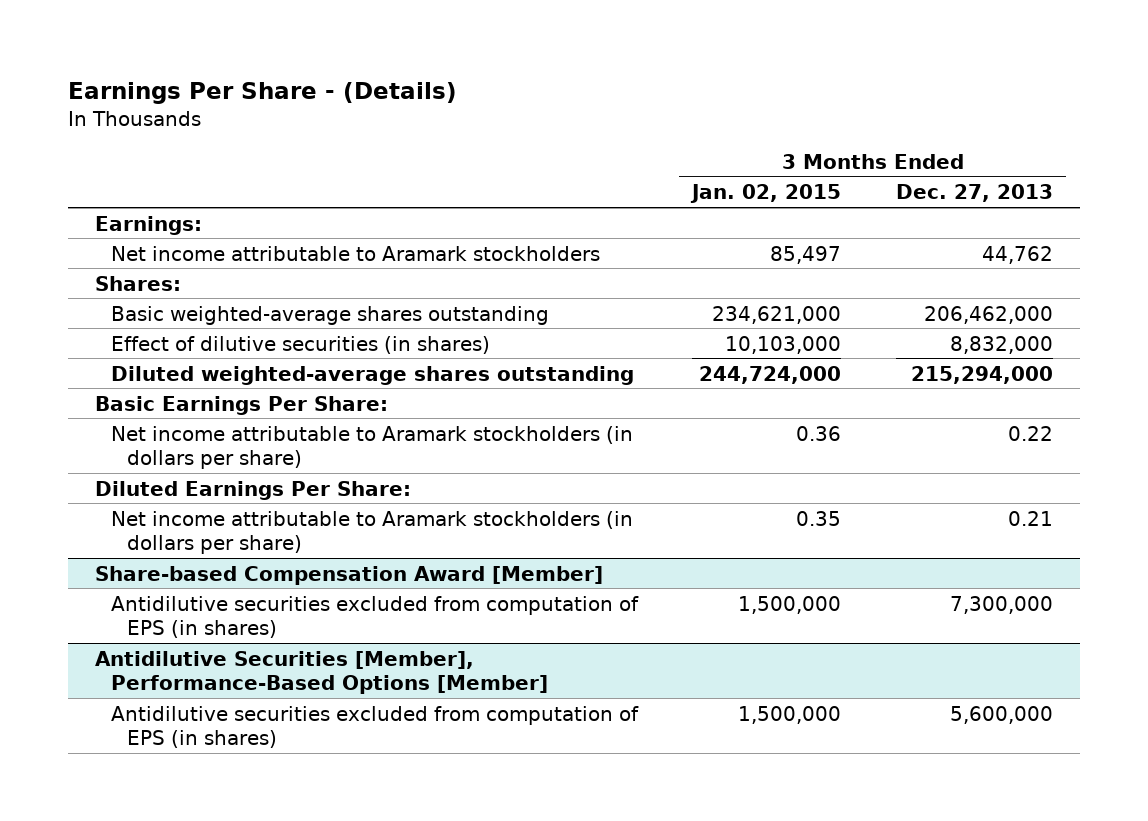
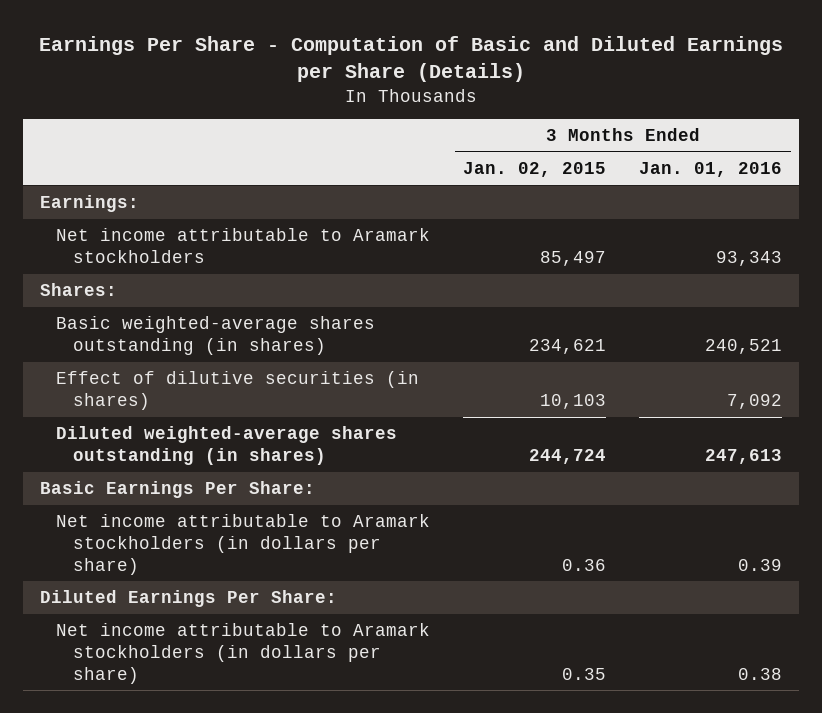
- Earnings Per Share - (Details)
+ Earnings Per Share - Computation of Basic and Diluted Earnings per Share (Details)
- | 3 Months Ended Jan. 02, 2015 | 3 Months Ended Dec. 27, 2013
+ | 3 Months Ended Jan. 02, 2015 | 3 Months Ended Jan. 01, 2016
- Basic weighted-average shares outstanding | 234,621,000 | 206,462,000
- Effect of dilutive securities (in shares) | 10,103,000 | 8,832,000
- Diluted weighted-average shares outstanding | 244,724,000 | 215,294,000
+ Basic weighted-average shares outstanding (in shares) | 234,621 | 240,521
+ Effect of dilutive securities (in shares) | 10,103 | 7,092
+ Diluted weighted-average shares outstanding (in shares) | 244,724 | 247,613
- Share-based Compensation Award [Member]
- Antidilutive securities excluded from computation of EPS (in shares) | 1,500,000 | 7,300,000
- Antidilutive Securities [Member], Performance-Based Options [Member]
- Antidilutive securities excluded from computation of EPS (in shares) | 1,500,000 | 5,600,000

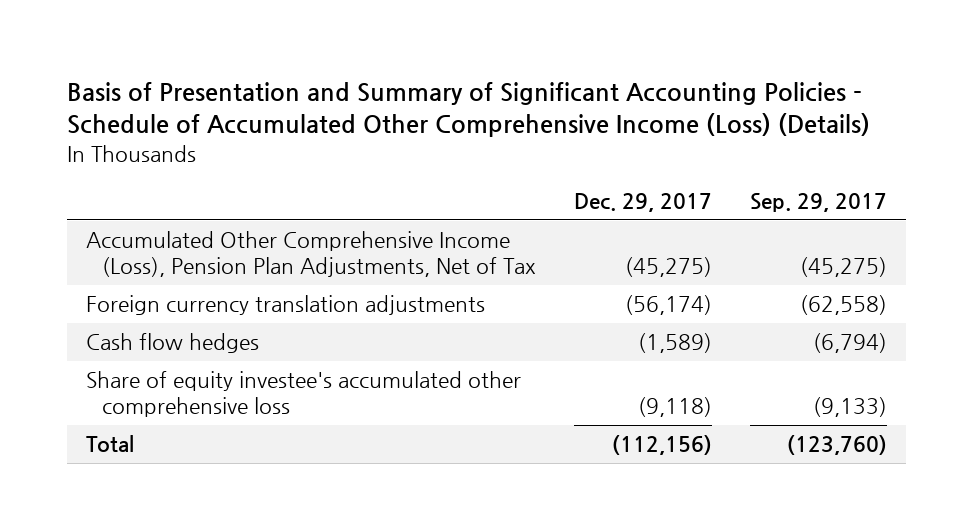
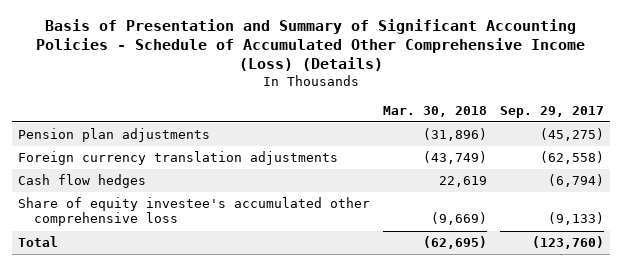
- | Dec. 29, 2017 | Sep. 29, 2017
+ | Mar. 30, 2018 | Sep. 29, 2017
- Accumulated Other Comprehensive Income (Loss), Pension Plan Adjustments, Net of Tax | (45,275) | (45,275)
+ Pension plan adjustments | (31,896) | (45,275)

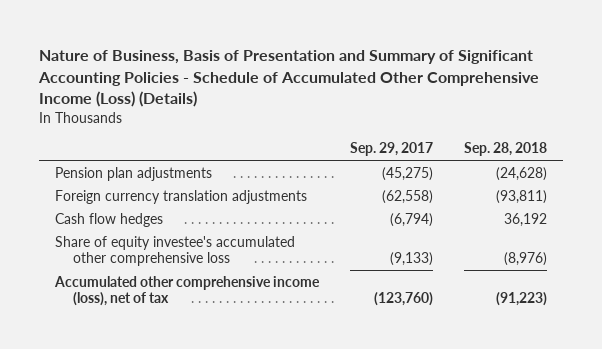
- Basis of Presentation and Summary of Significant Accounting Policies - Schedule of Accumulated Other Comprehensive Income (Loss) (Details)
+ Nature of Business, Basis of Presentation and Summary of Significant Accounting Policies - Schedule of Accumulated Other Comprehensive Income (Loss) (Details)
- | Mar. 30, 2018 | Sep. 29, 2017
+ | Sep. 29, 2017 | Sep. 28, 2018
- Total | (62,695) | (123,760)
+ Accumulated other comprehensive income (loss), net of tax | (123,760) | (91,223)

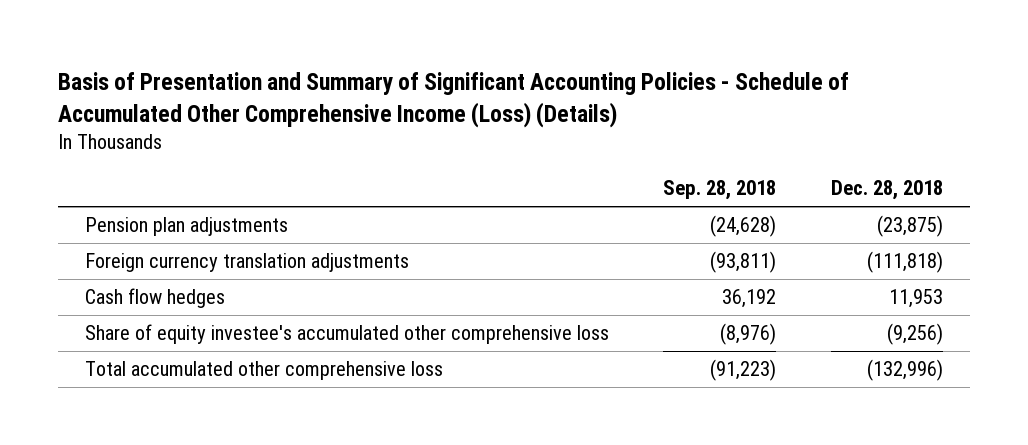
- Nature of Business, Basis of Presentation and Summary of Significant Accounting Policies - Schedule of Accumulated Other Comprehensive Income (Loss) (Details)
+ Basis of Presentation and Summary of Significant Accounting Policies - Schedule of Accumulated Other Comprehensive Income (Loss) (Details)
- | Sep. 29, 2017 | Sep. 28, 2018
+ | Sep. 28, 2018 | Dec. 28, 2018
- Accumulated other comprehensive income (loss), net of tax | (123,760) | (91,223)
+ Total accumulated other comprehensive loss | (91,223) | (132,996)

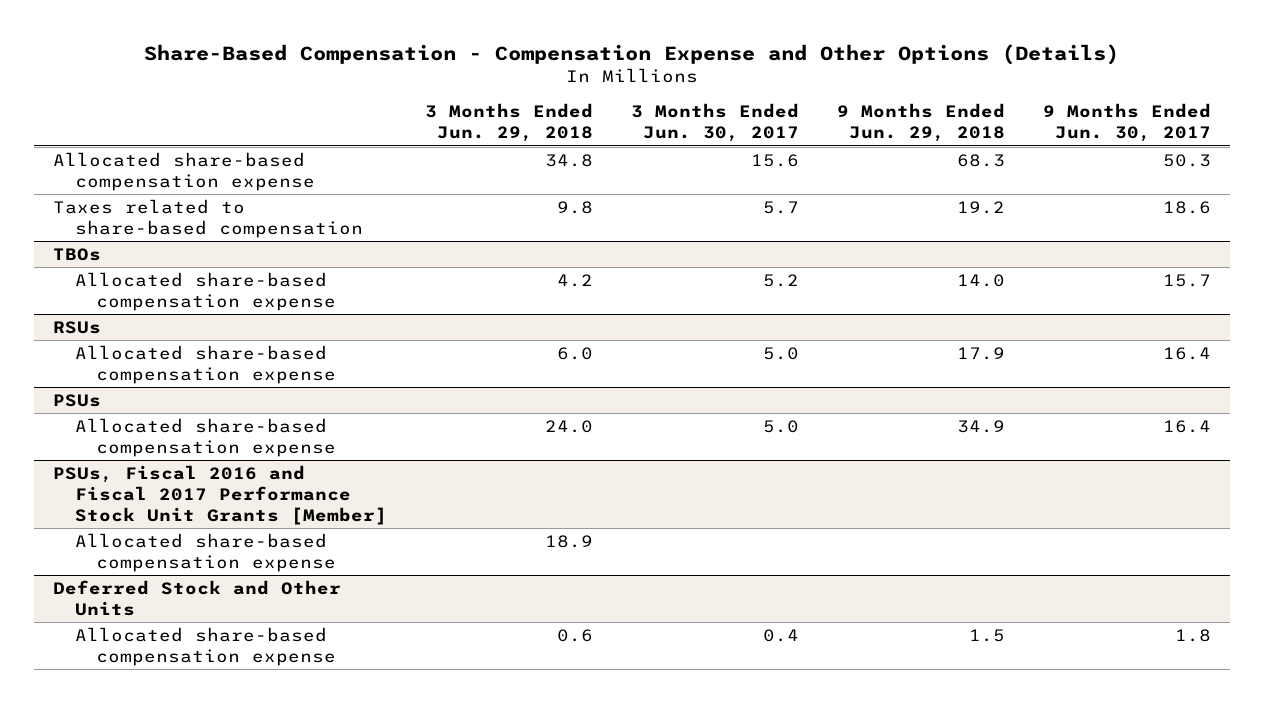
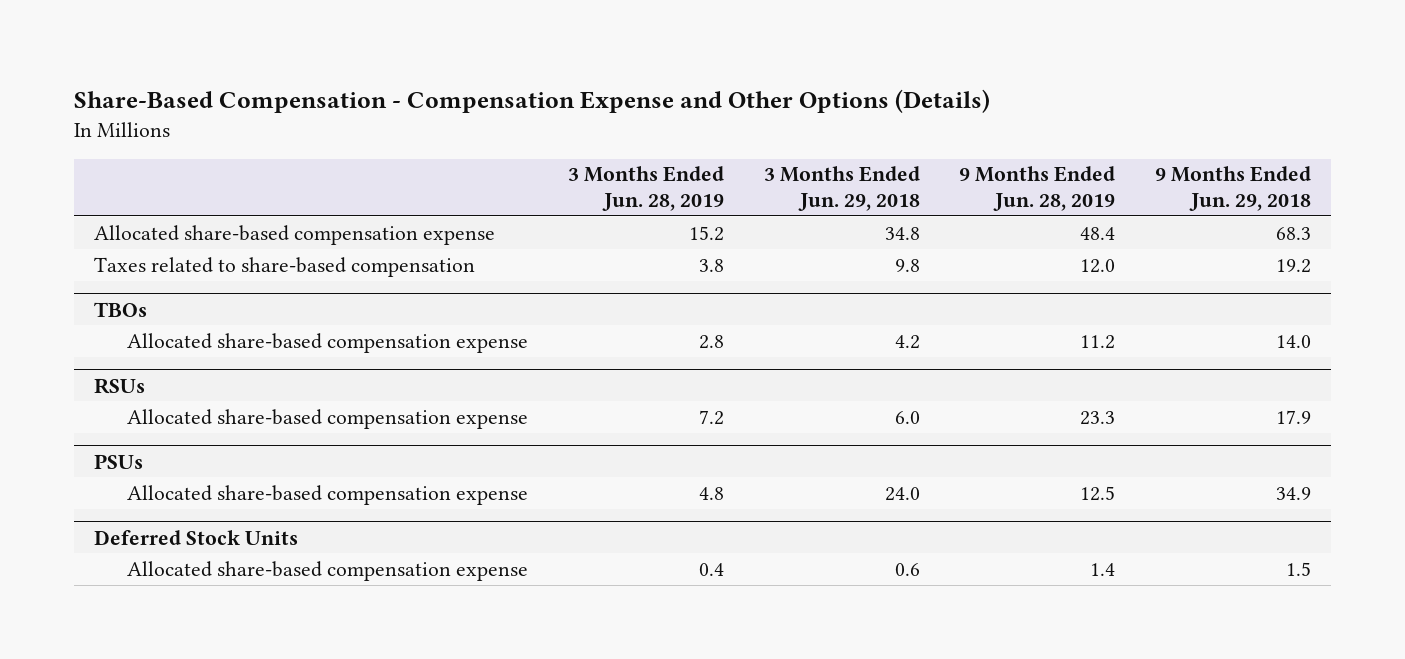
- | 3 Months Ended Jun. 29, 2018 | 3 Months Ended Jun. 30, 2017 | 9 Months Ended Jun. 29, 2018 | 9 Months Ended Jun. 30, 2017
+ | 3 Months Ended Jun. 28, 2019 | 3 Months Ended Jun. 29, 2018 | 9 Months Ended Jun. 28, 2019 | 9 Months Ended Jun. 29, 2018
- PSUs, Fiscal 2016 and Fiscal 2017 Performance Stock Unit Grants [Member]
- Allocated share-based compensation expense | 18.9 | | |
- Deferred Stock and Other Units
+ Deferred Stock Units

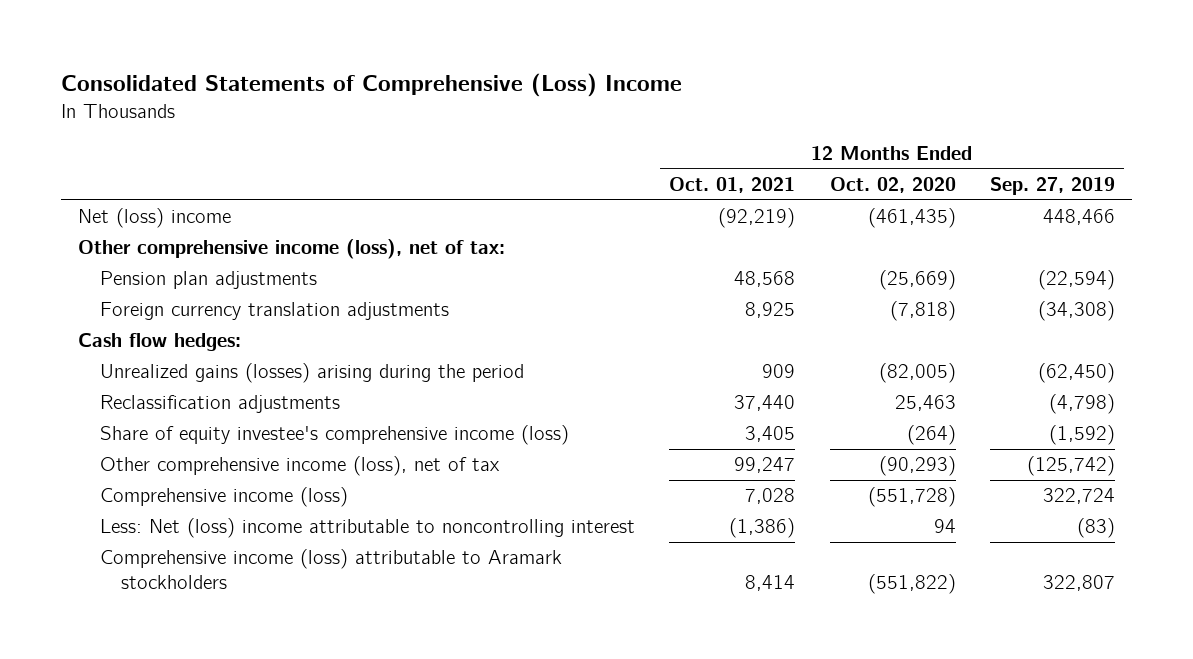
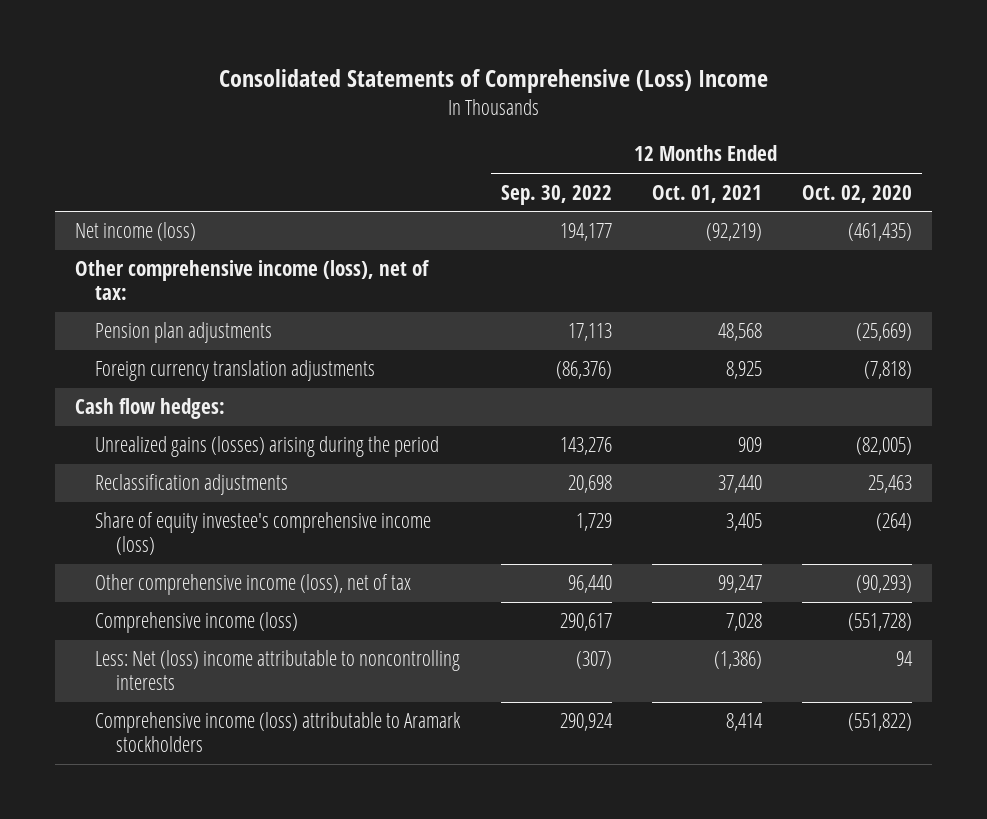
- | 12 Months Ended Oct. 01, 2021 | 12 Months Ended Oct. 02, 2020 | 12 Months Ended Sep. 27, 2019
+ | 12 Months Ended Sep. 30, 2022 | 12 Months Ended Oct. 01, 2021 | 12 Months Ended Oct. 02, 2020
- Net (loss) income | (92,219) | (461,435) | 448,466
+ Net income (loss) | 194,177 | (92,219) | (461,435)
- Less: Net (loss) income attributable to noncontrolling interest | (1,386) | 94 | (83)
+ Less: Net (loss) income attributable to noncontrolling interests | (307) | (1,386) | 94

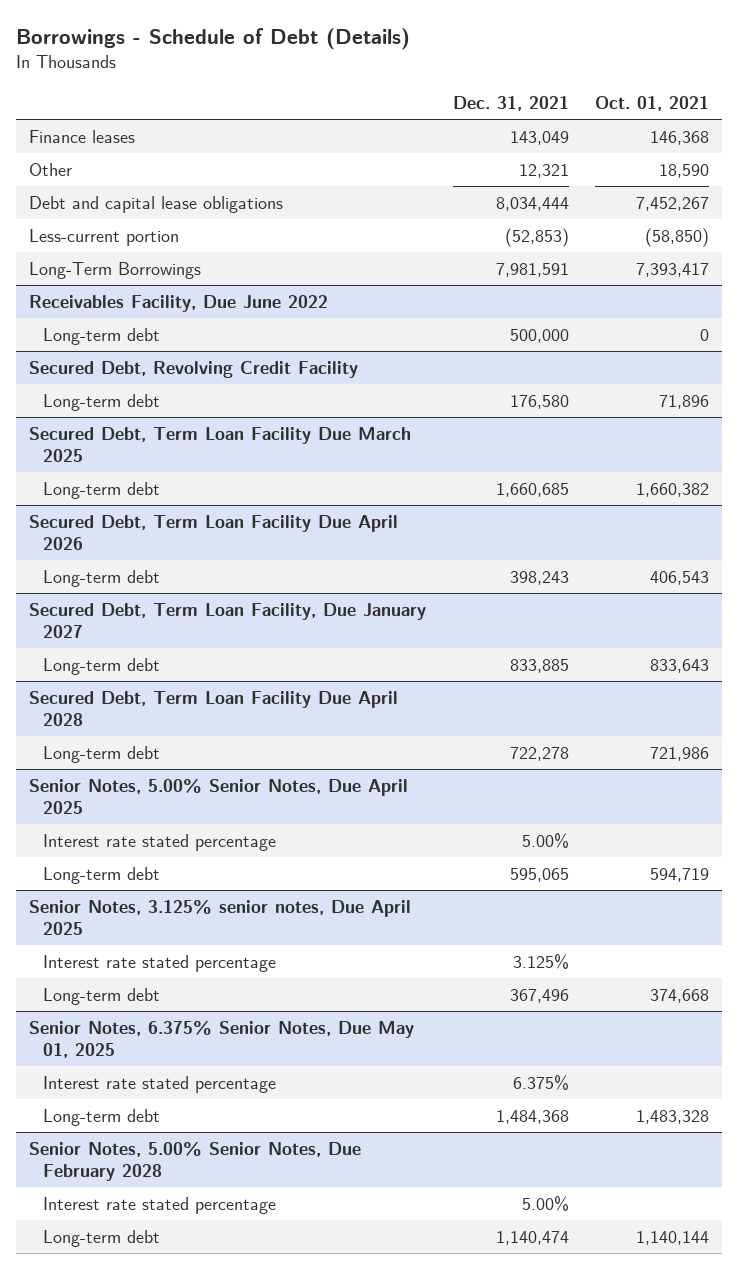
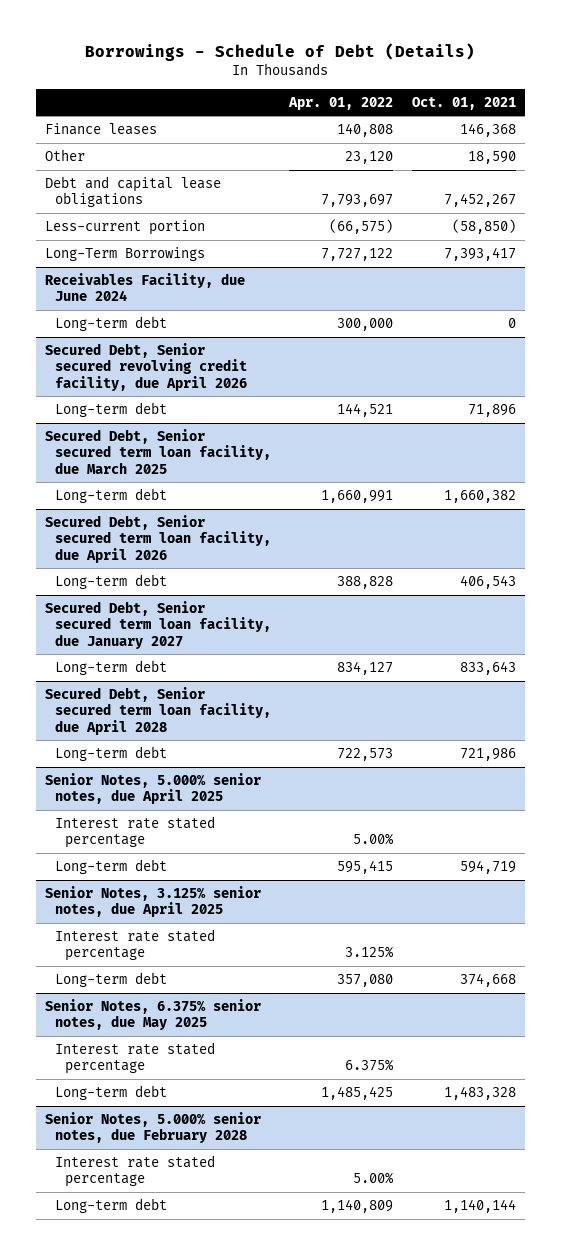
- | Dec. 31, 2021 | Oct. 01, 2021
+ | Apr. 01, 2022 | Oct. 01, 2021
- Receivables Facility, Due June 2022
+ Receivables Facility, due June 2024
- Secured Debt, Revolving Credit Facility
+ Secured Debt, Senior secured revolving credit facility, due April 2026
- Secured Debt, Term Loan Facility Due March 2025
+ Secured Debt, Senior secured term loan facility, due March 2025
- Secured Debt, Term Loan Facility Due April 2026
+ Secured Debt, Senior secured term loan facility, due April 2026
- Secured Debt, Term Loan Facility, Due January 2027
+ Secured Debt, Senior secured term loan facility, due January 2027
- Secured Debt, Term Loan Facility Due April 2028
+ Secured Debt, Senior secured term loan facility, due April 2028
- Senior Notes, 5.00% Senior Notes, Due April 2025
+ Senior Notes, 5.000% senior notes, due April 2025
- Senior Notes, 3.125% senior notes, Due April 2025
+ Senior Notes, 3.125% senior notes, due April 2025
- Senior Notes, 6.375% Senior Notes, Due May 01, 2025
+ Senior Notes, 6.375% senior notes, due May 2025
- Senior Notes, 5.00% Senior Notes, Due February 2028
+ Senior Notes, 5.000% senior notes, due February 2028

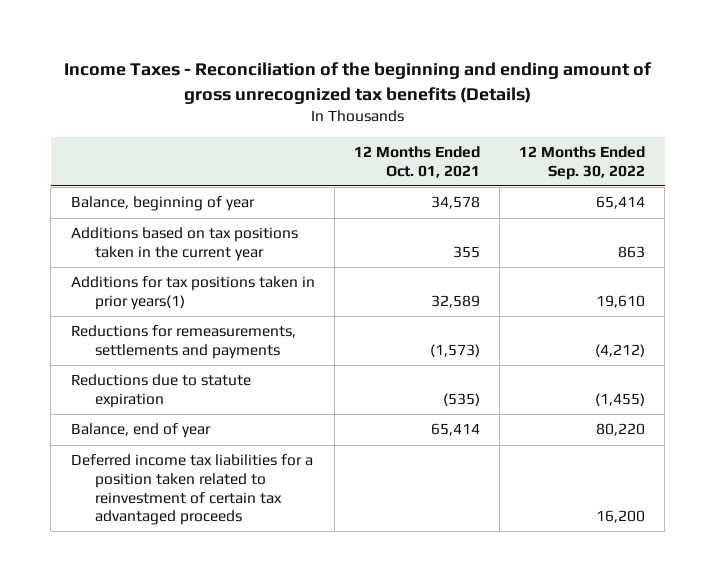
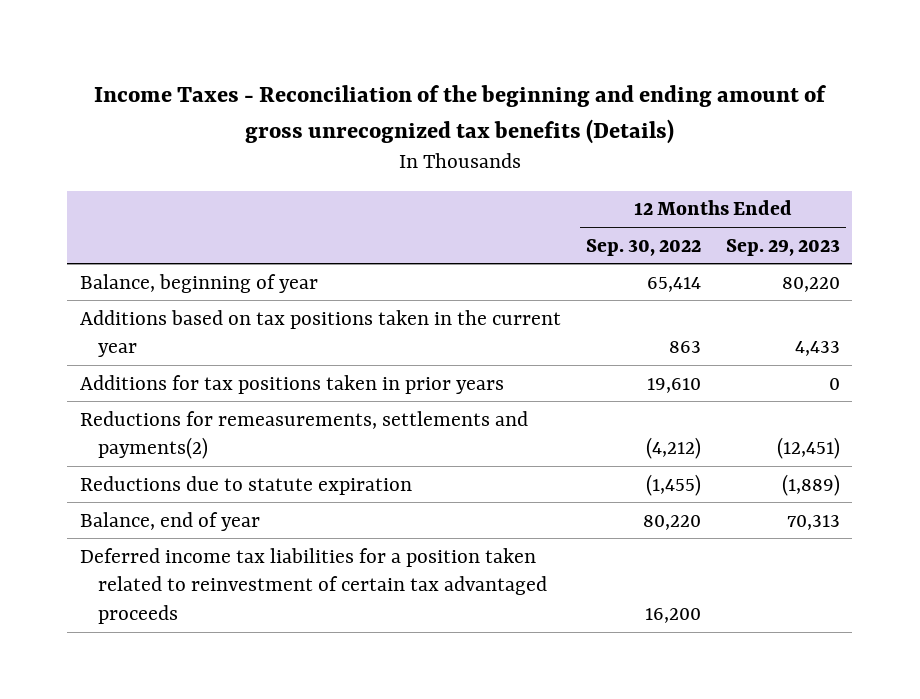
- | 12 Months Ended Oct. 01, 2021 | 12 Months Ended Sep. 30, 2022
+ | 12 Months Ended Sep. 30, 2022 | 12 Months Ended Sep. 29, 2023
- Additions for tax positions taken in prior years(1) | 32,589 | 19,610
- Reductions for remeasurements, settlements and payments | (1,573) | (4,212)
+ Additions for tax positions taken in prior years | 19,610 | 0
+ Reductions for remeasurements, settlements and payments(2) | (4,212) | (12,451)

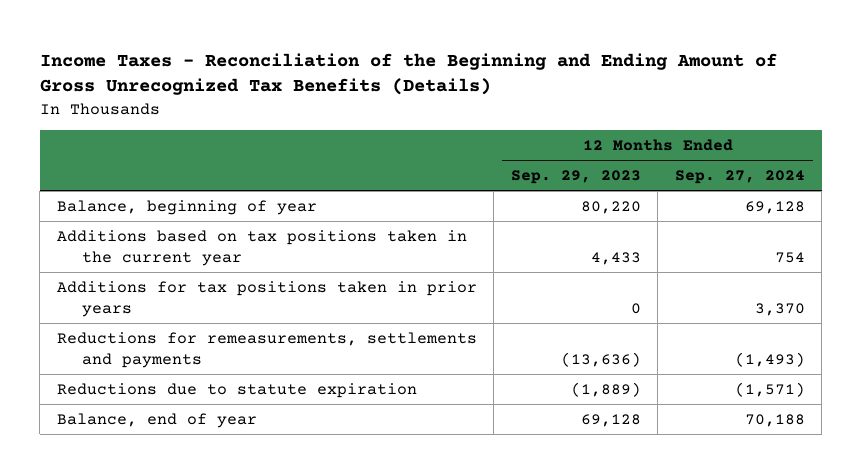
- Income Taxes - Reconciliation of the beginning and ending amount of gross unrecognized tax benefits (Details)
+ Income Taxes - Reconciliation of the Beginning and Ending Amount of Gross Unrecognized Tax Benefits (Details)
- | 12 Months Ended Sep. 30, 2022 | 12 Months Ended Sep. 29, 2023
+ | 12 Months Ended Sep. 29, 2023 | 12 Months Ended Sep. 27, 2024
- Reductions for remeasurements, settlements and payments(2) | (4,212) | (12,451)
+ Reductions for remeasurements, settlements and payments | (13,636) | (1,493)
- Balance, end of year | 80,220 | 70,313
- Deferred income tax liabilities for a position taken related to reinvestment of certain tax advantaged proceeds | 16,200 |
+ Balance, end of year | 69,128 | 70,188

